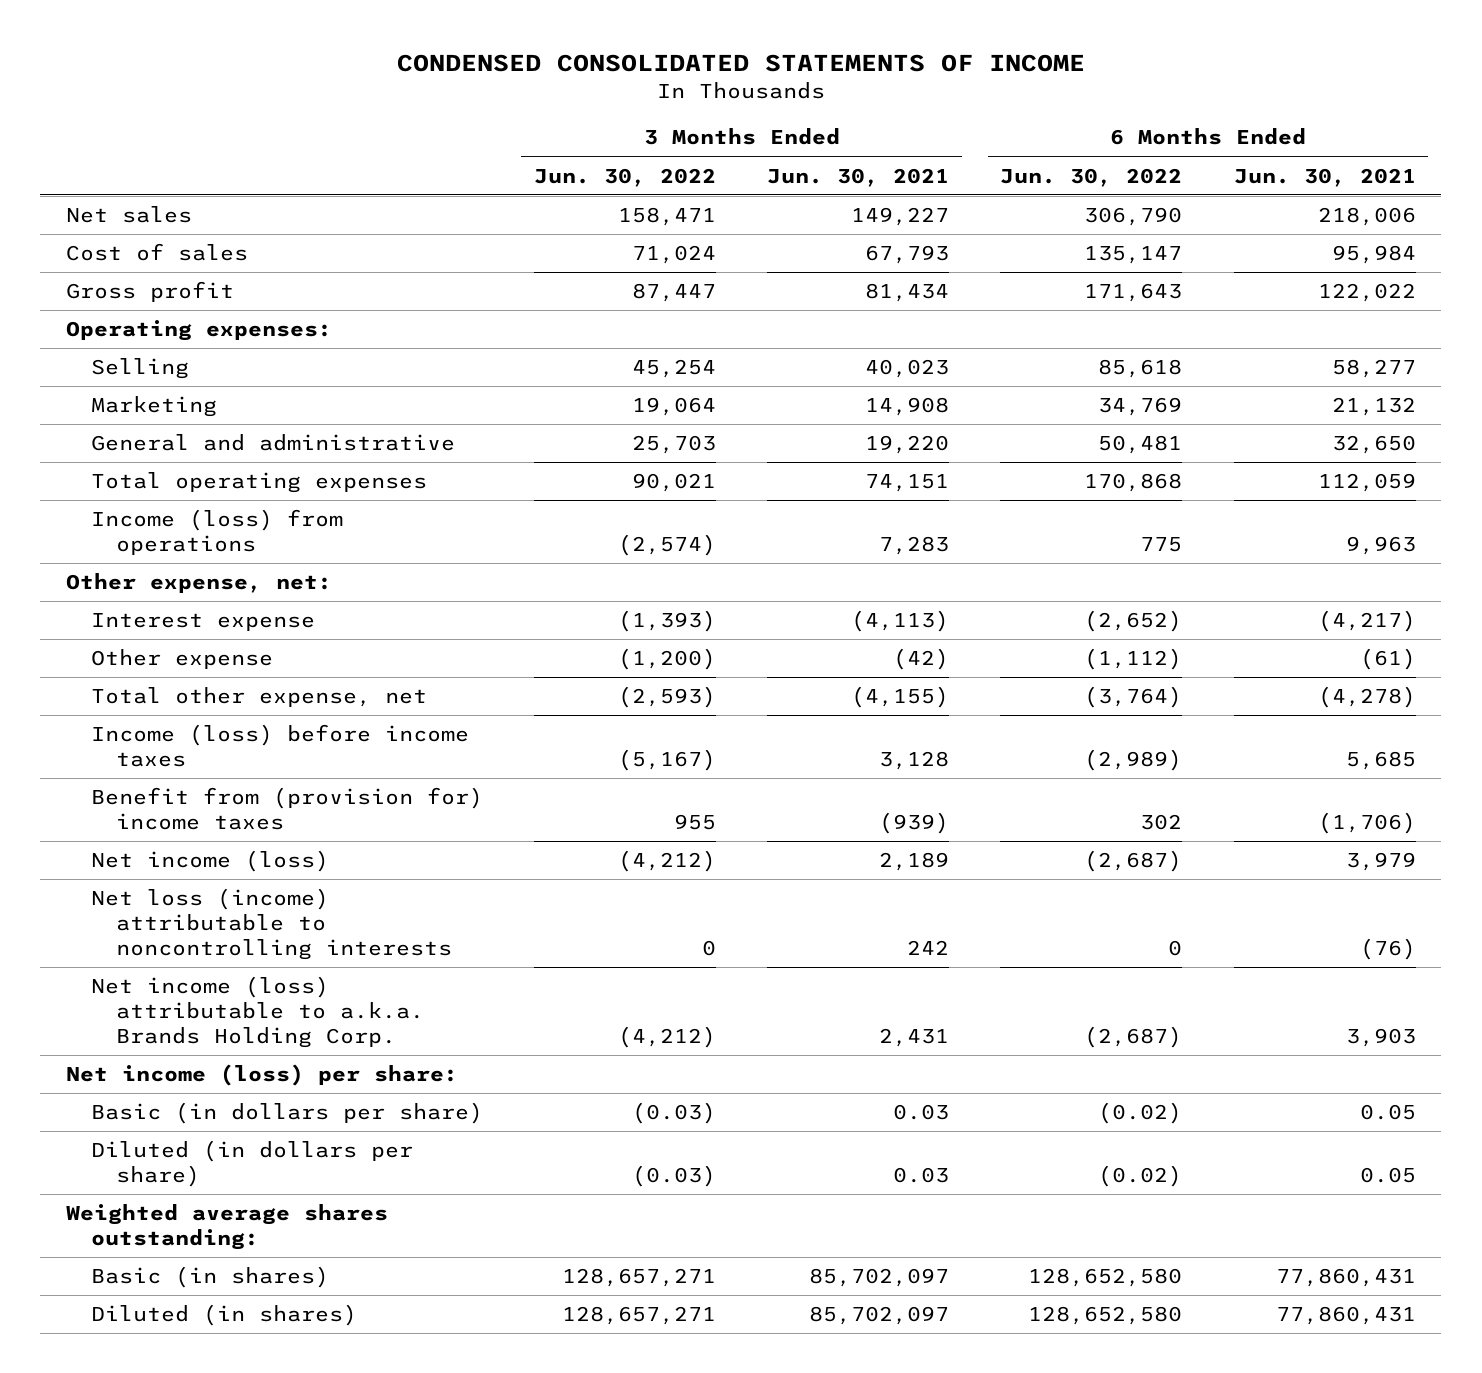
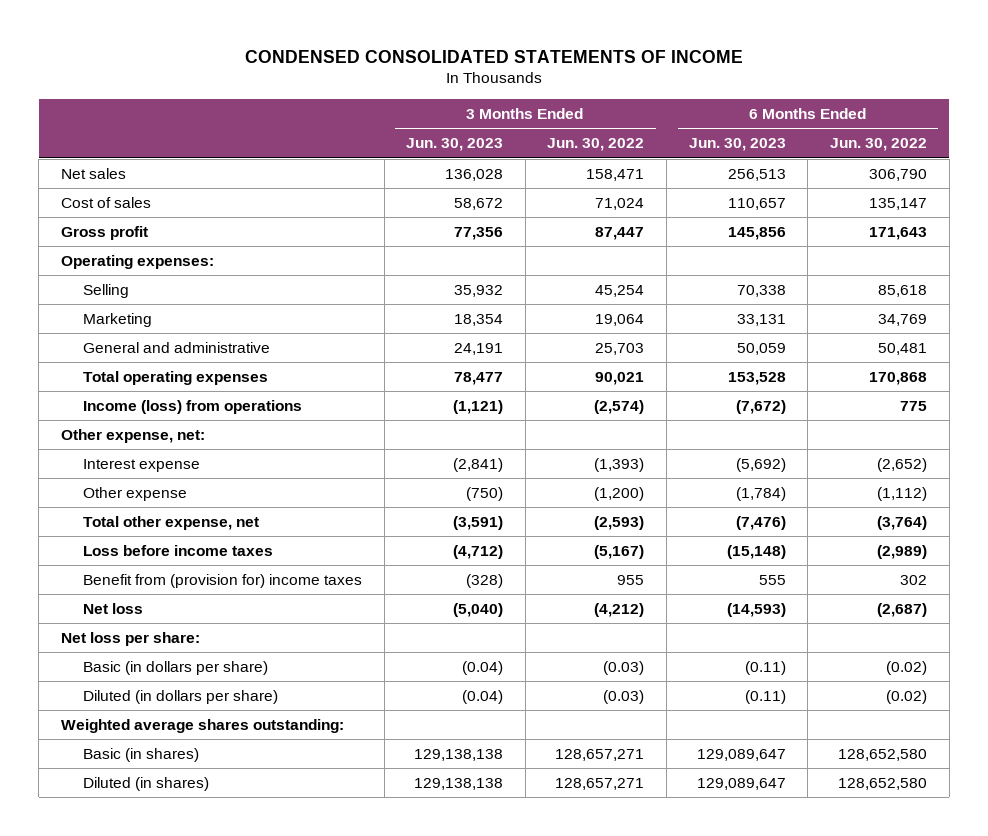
- | 3 Months Ended Jun. 30, 2022 | 3 Months Ended Jun. 30, 2021 | 6 Months Ended Jun. 30, 2022 | 6 Months Ended Jun. 30, 2021
+ | 3 Months Ended Jun. 30, 2023 | 3 Months Ended Jun. 30, 2022 | 6 Months Ended Jun. 30, 2023 | 6 Months Ended Jun. 30, 2022
- Income (loss) before income taxes | (5,167) | 3,128 | (2,989) | 5,685
+ Loss before income taxes | (4,712) | (5,167) | (15,148) | (2,989)
- Net income (loss) | (4,212) | 2,189 | (2,687) | 3,979
- Net loss (income) attributable to noncontrolling interests | 0 | 242 | 0 | (76)
- Net income (loss) attributable to a.k.a. Brands Holding Corp. | (4,212) | 2,431 | (2,687) | 3,903
- Net income (loss) per share:
+ Net loss | (5,040) | (4,212) | (14,593) | (2,687)
+ Net loss per share:

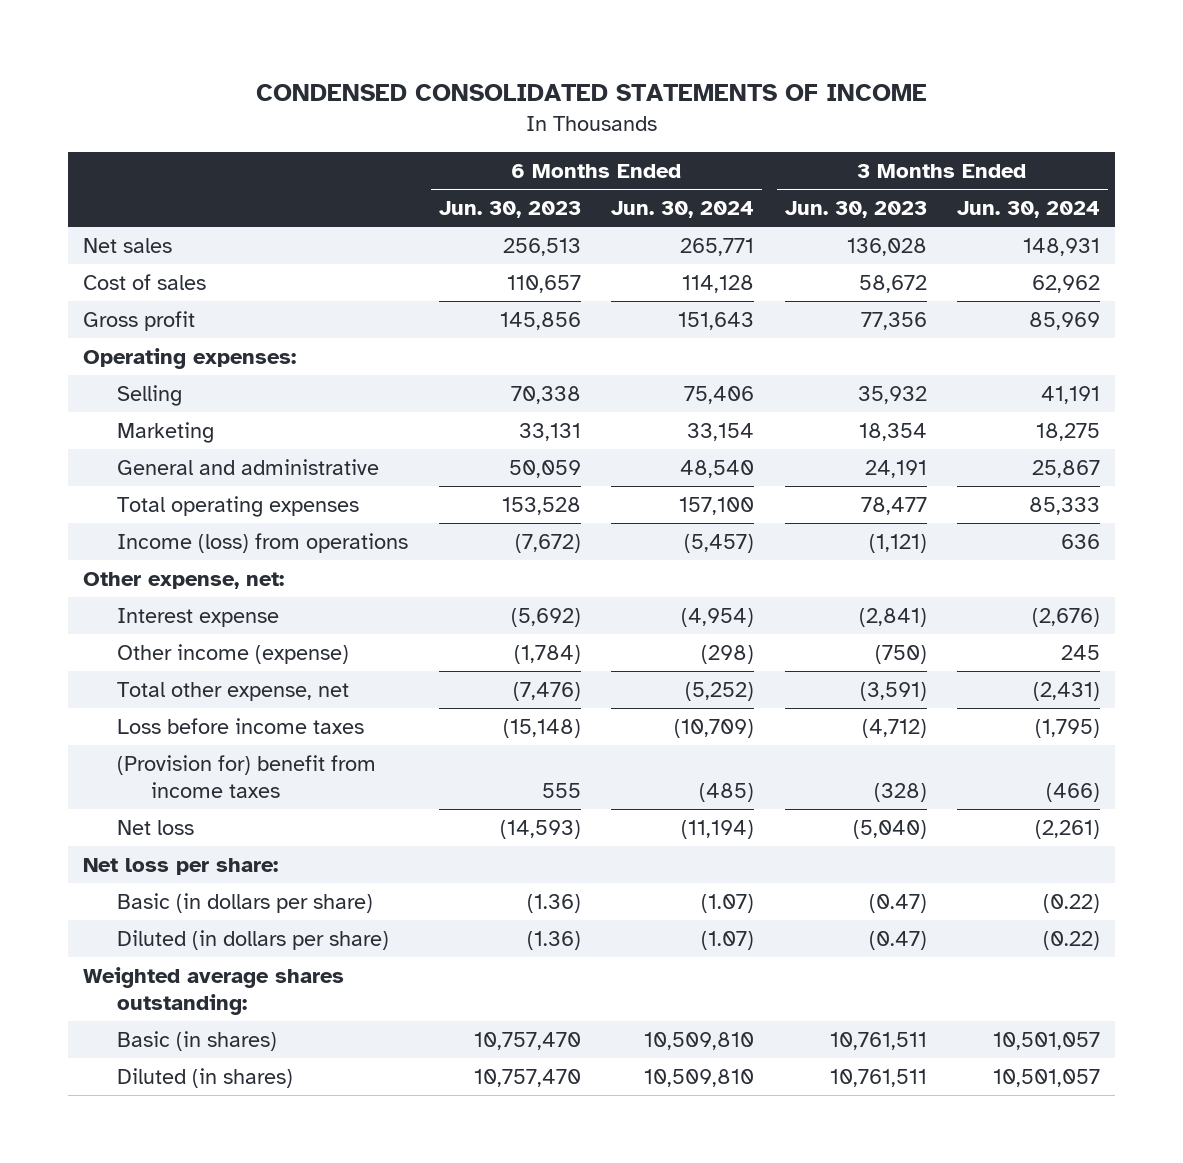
- | 3 Months Ended Jun. 30, 2023 | 3 Months Ended Jun. 30, 2022 | 6 Months Ended Jun. 30, 2023 | 6 Months Ended Jun. 30, 2022
+ | 6 Months Ended Jun. 30, 2023 | 6 Months Ended Jun. 30, 2024 | 3 Months Ended Jun. 30, 2023 | 3 Months Ended Jun. 30, 2024
- Other expense | (750) | (1,200) | (1,784) | (1,112)
+ Other income (expense) | (1,784) | (298) | (750) | 245
- Benefit from (provision for) income taxes | (328) | 955 | 555 | 302
+ (Provision for) benefit from income taxes | 555 | (485) | (328) | (466)
- Basic (in dollars per share) | (0.04) | (0.03) | (0.11) | (0.02)
- Diluted (in dollars per share) | (0.04) | (0.03) | (0.11) | (0.02)
+ Basic (in dollars per share) | (1.36) | (1.07) | (0.47) | (0.22)
+ Diluted (in dollars per share) | (1.36) | (1.07) | (0.47) | (0.22)
- Basic (in shares) | 129,138,138 | 128,657,271 | 129,089,647 | 128,652,580
- Diluted (in shares) | 129,138,138 | 128,657,271 | 129,089,647 | 128,652,580
+ Basic (in shares) | 10,757,470 | 10,509,810 | 10,761,511 | 10,501,057
+ Diluted (in shares) | 10,757,470 | 10,509,810 | 10,761,511 | 10,501,057

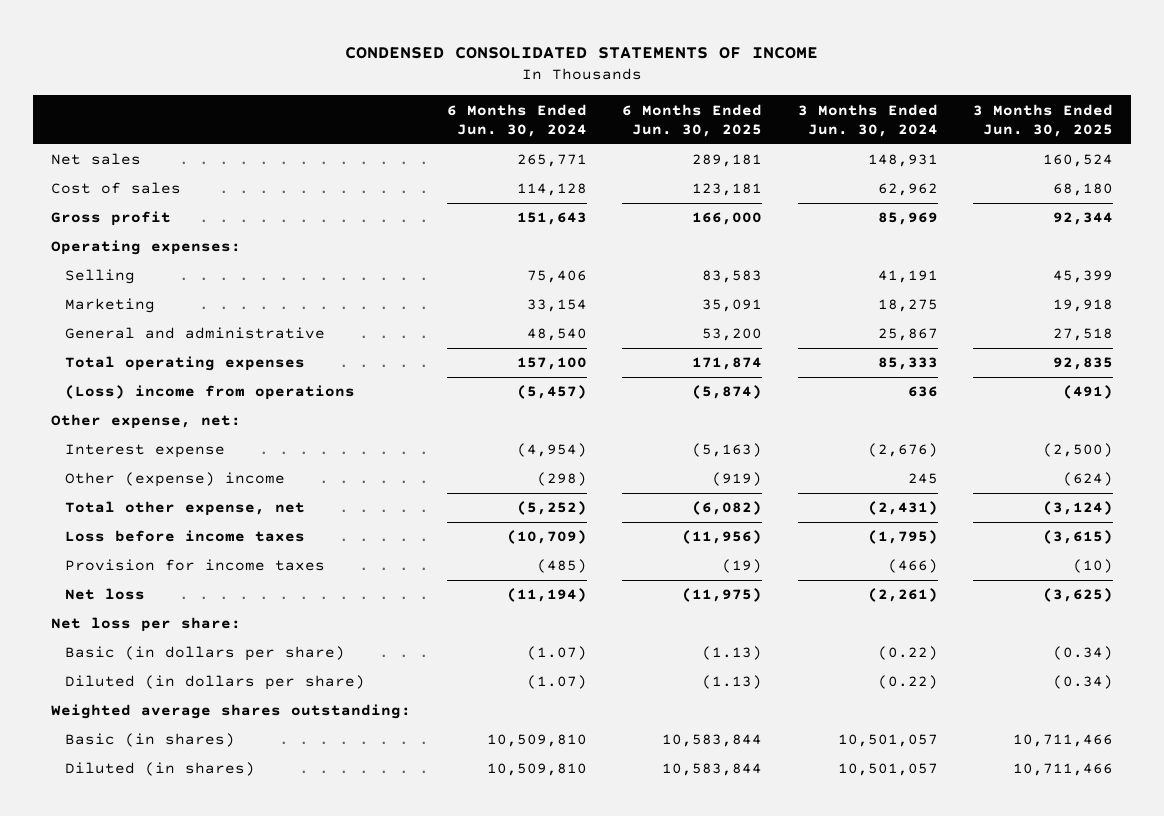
- | 6 Months Ended Jun. 30, 2023 | 6 Months Ended Jun. 30, 2024 | 3 Months Ended Jun. 30, 2023 | 3 Months Ended Jun. 30, 2024
+ | 6 Months Ended Jun. 30, 2024 | 6 Months Ended Jun. 30, 2025 | 3 Months Ended Jun. 30, 2024 | 3 Months Ended Jun. 30, 2025
- Income (loss) from operations | (7,672) | (5,457) | (1,121) | 636
+ (Loss) income from operations | (5,457) | (5,874) | 636 | (491)
- Other income (expense) | (1,784) | (298) | (750) | 245
+ Other (expense) income | (298) | (919) | 245 | (624)
- (Provision for) benefit from income taxes | 555 | (485) | (328) | (466)
+ Provision for income taxes | (485) | (19) | (466) | (10)

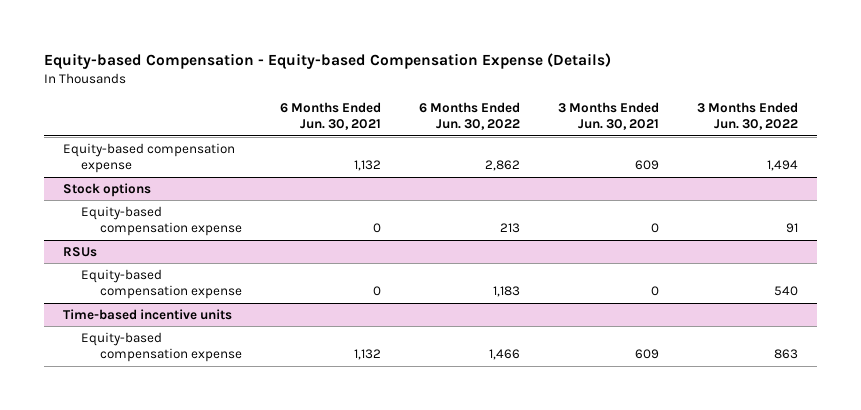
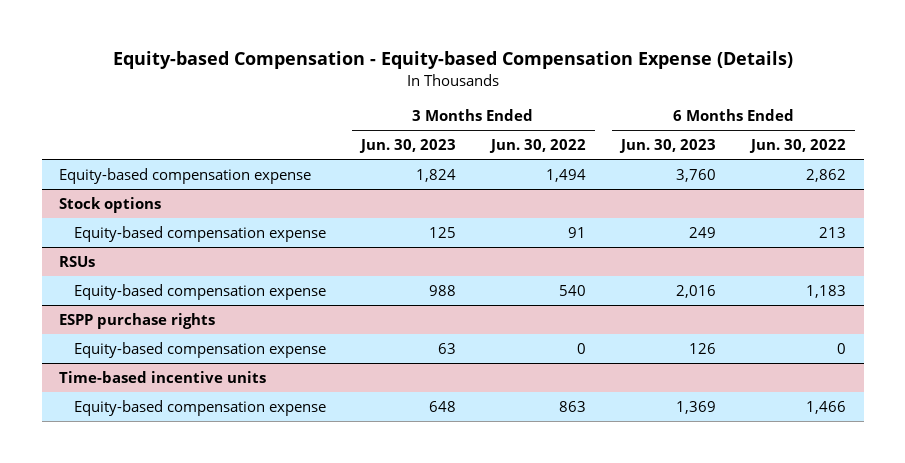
- | 6 Months Ended Jun. 30, 2021 | 6 Months Ended Jun. 30, 2022 | 3 Months Ended Jun. 30, 2021 | 3 Months Ended Jun. 30, 2022
+ | 3 Months Ended Jun. 30, 2023 | 3 Months Ended Jun. 30, 2022 | 6 Months Ended Jun. 30, 2023 | 6 Months Ended Jun. 30, 2022
+ ESPP purchase rights
+ Equity-based compensation expense | 63 | 0 | 126 | 0

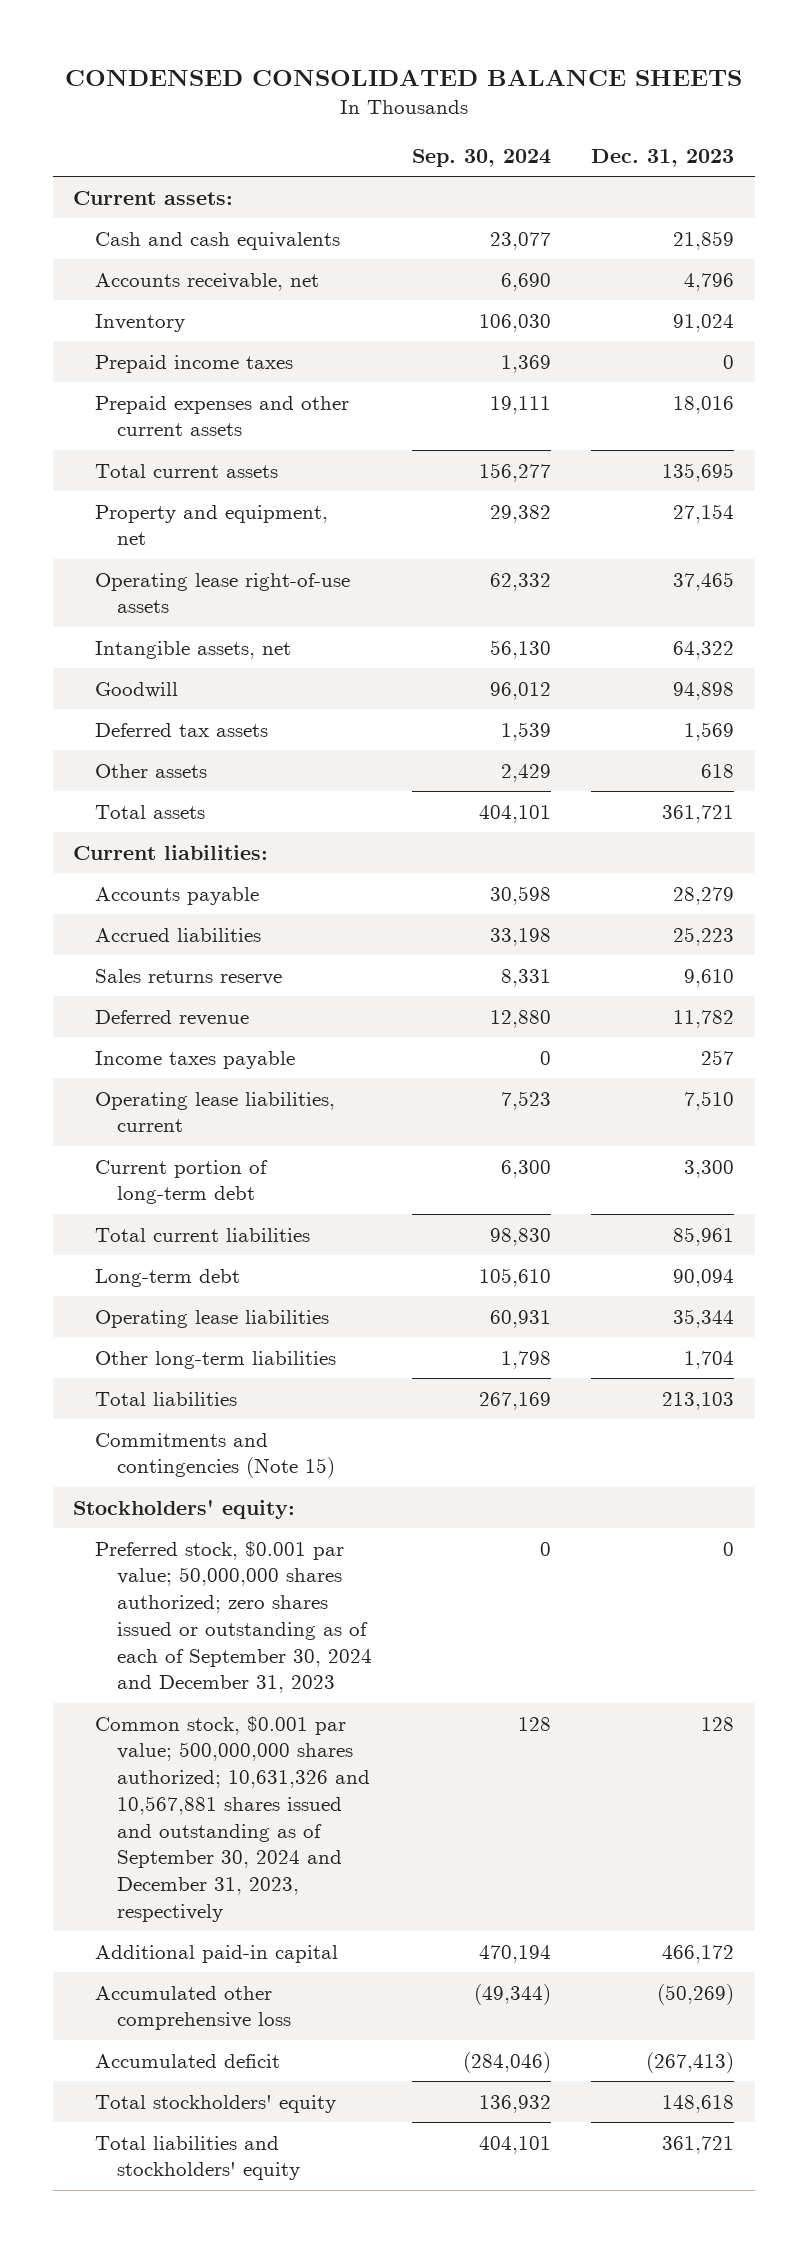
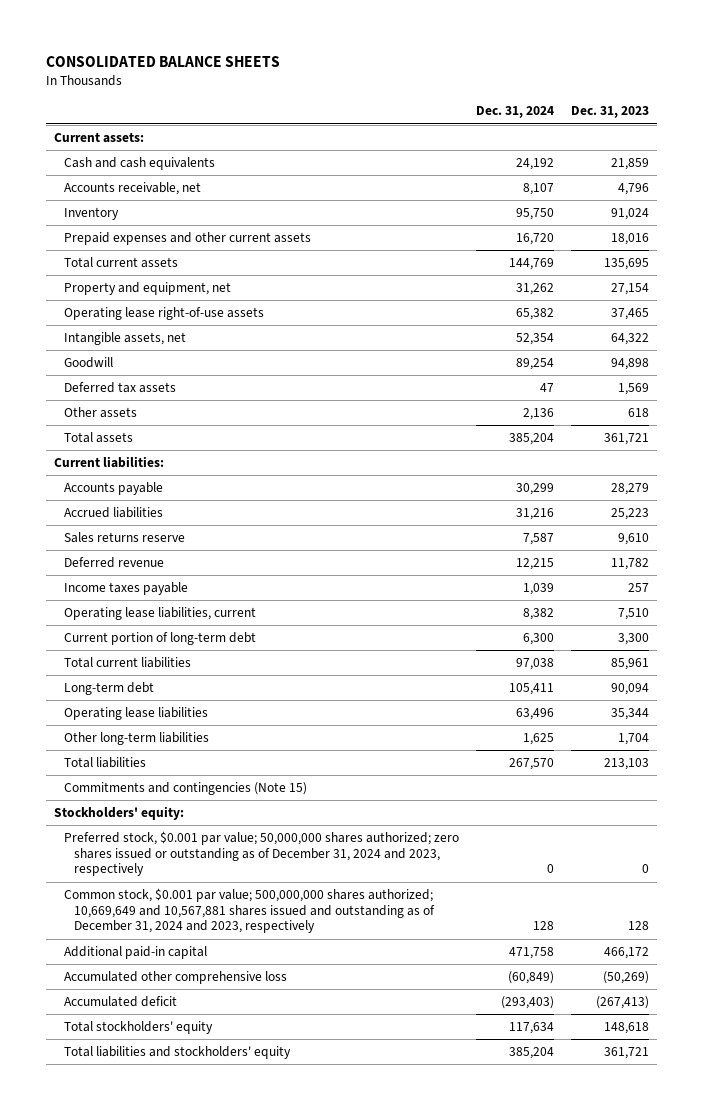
- CONDENSED CONSOLIDATED BALANCE SHEETS
+ CONSOLIDATED BALANCE SHEETS
- | Sep. 30, 2024 | Dec. 31, 2023
+ | Dec. 31, 2024 | Dec. 31, 2023
- Prepaid income taxes | 1,369 | 0
- Preferred stock, $0.001 par value; 50,000,000 shares authorized; zero shares issued or outstanding as of each of September 30, 2024 and December 31, 2023 | 0 | 0
- Common stock, $0.001 par value; 500,000,000 shares authorized; 10,631,326 and 10,567,881 shares issued and outstanding as of September 30, 2024 and December 31, 2023, respectively | 128 | 128
+ Preferred stock, $0.001 par value; 50,000,000 shares authorized; zero shares issued or outstanding as of December 31, 2024 and 2023, respectively | 0 | 0
+ Common stock, $0.001 par value; 500,000,000 shares authorized; 10,669,649 and 10,567,881 shares issued and outstanding as of December 31, 2024 and 2023, respectively | 128 | 128

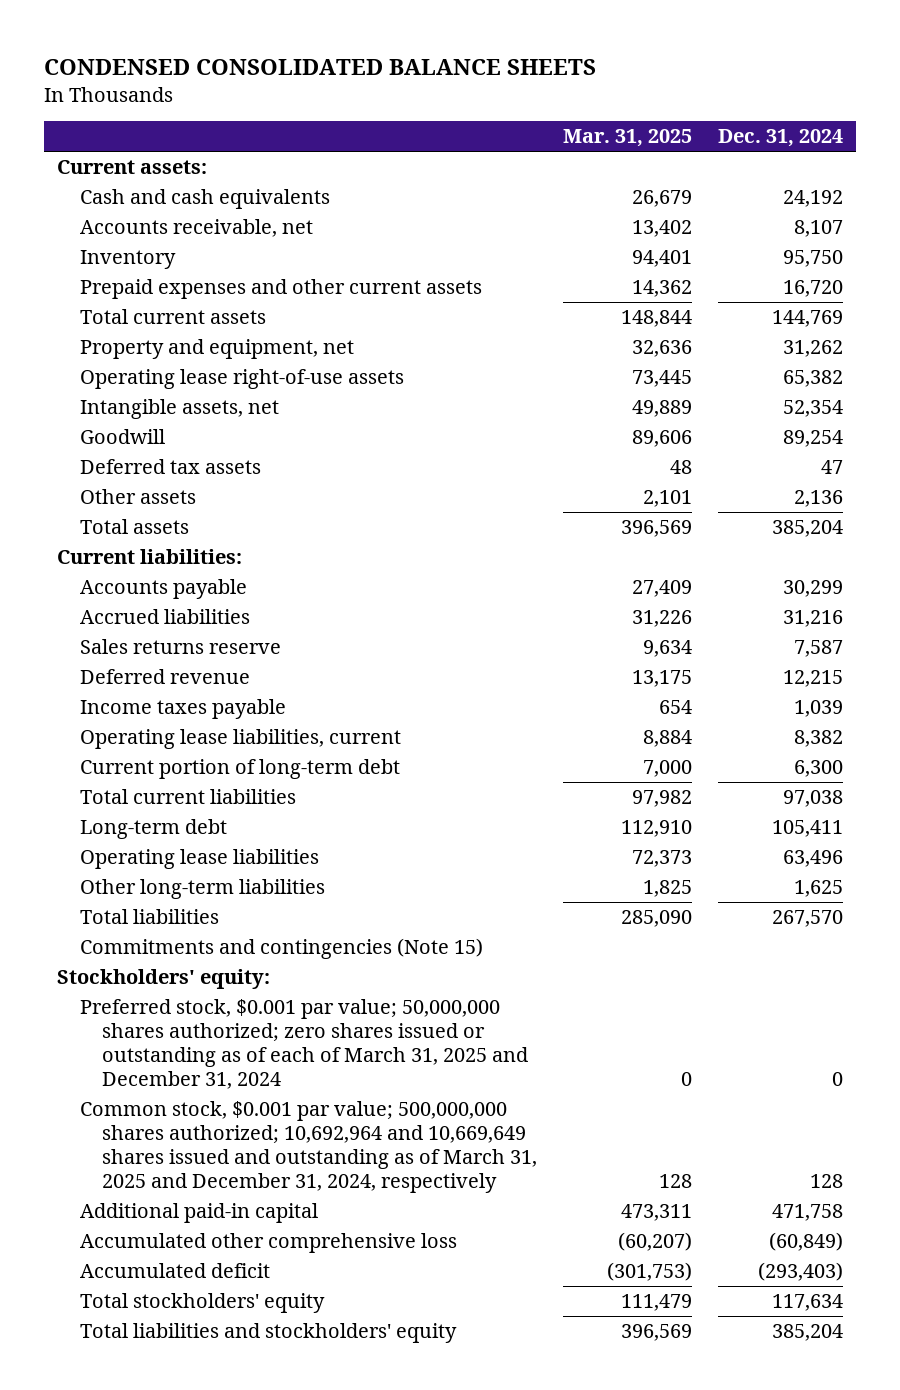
- CONSOLIDATED BALANCE SHEETS
+ CONDENSED CONSOLIDATED BALANCE SHEETS
- | Dec. 31, 2024 | Dec. 31, 2023
+ | Mar. 31, 2025 | Dec. 31, 2024
- Preferred stock, $0.001 par value; 50,000,000 shares authorized; zero shares issued or outstanding as of December 31, 2024 and 2023, respectively | 0 | 0
- Common stock, $0.001 par value; 500,000,000 shares authorized; 10,669,649 and 10,567,881 shares issued and outstanding as of December 31, 2024 and 2023, respectively | 128 | 128
+ Preferred stock, $0.001 par value; 50,000,000 shares authorized; zero shares issued or outstanding as of each of March 31, 2025 and December 31, 2024 | 0 | 0
+ Common stock, $0.001 par value; 500,000,000 shares authorized; 10,692,964 and 10,669,649 shares issued and outstanding as of March 31, 2025 and December 31, 2024, respectively | 128 | 128

